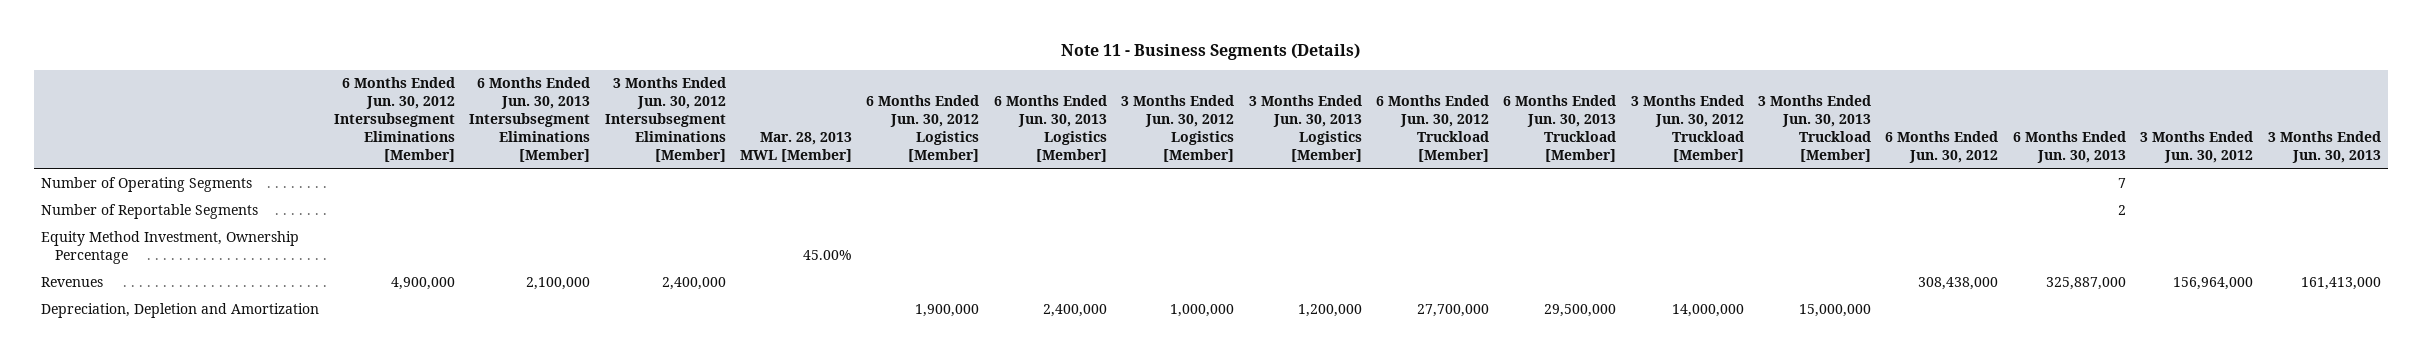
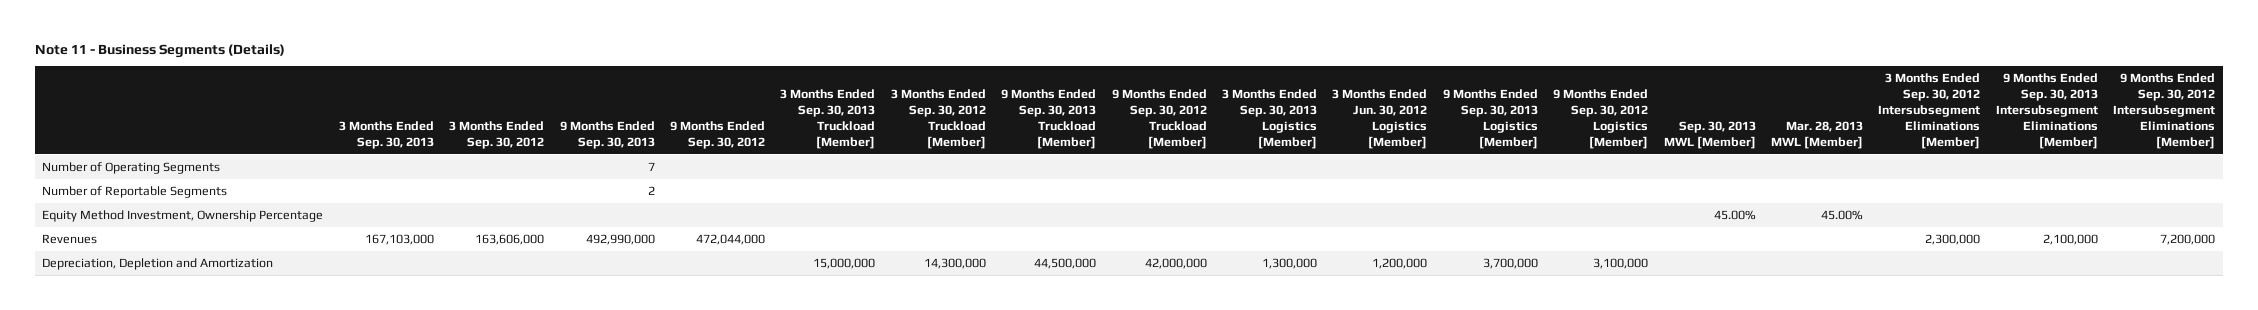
- | 6 Months Ended Jun. 30, 2012 Intersubsegment Eliminations [Member] | 6 Months Ended Jun. 30, 2013 Intersubsegment Eliminations [Member] | 3 Months Ended Jun. 30, 2012 Intersubsegment Eliminations [Member] | Mar. 28, 2013 MWL [Member] | 6 Months Ended Jun. 30, 2012 Logistics [Member] | 6 Months Ended Jun. 30, 2013 Logistics [Member] | 3 Months Ended Jun. 30, 2012 Logistics [Member] | 3 Months Ended Jun. 30, 2013 Logistics [Member] | 6 Months Ended Jun. 30, 2012 Truckload [Member] | 6 Months Ended Jun. 30, 2013 Truckload [Member] | 3 Months Ended Jun. 30, 2012 Truckload [Member] | 3 Months Ended Jun. 30, 2013 Truckload [Member] | 6 Months Ended Jun. 30, 2012 | 6 Months Ended Jun. 30, 2013 | 3 Months Ended Jun. 30, 2012 | 3 Months Ended Jun. 30, 2013
+ | 3 Months Ended Sep. 30, 2013 | 3 Months Ended Sep. 30, 2012 | 9 Months Ended Sep. 30, 2013 | 9 Months Ended Sep. 30, 2012 | 3 Months Ended Sep. 30, 2013 Truckload [Member] | 3 Months Ended Sep. 30, 2012 Truckload [Member] | 9 Months Ended Sep. 30, 2013 Truckload [Member] | 9 Months Ended Sep. 30, 2012 Truckload [Member] | 3 Months Ended Sep. 30, 2013 Logistics [Member] | 3 Months Ended Jun. 30, 2012 Logistics [Member] | 9 Months Ended Sep. 30, 2013 Logistics [Member] | 9 Months Ended Sep. 30, 2012 Logistics [Member] | Sep. 30, 2013 MWL [Member] | Mar. 28, 2013 MWL [Member] | 3 Months Ended Sep. 30, 2012 Intersubsegment Eliminations [Member] | 9 Months Ended Sep. 30, 2013 Intersubsegment Eliminations [Member] | 9 Months Ended Sep. 30, 2012 Intersubsegment Eliminations [Member]
- Depreciation, Depletion and Amortization | | | | | 1,900,000 | 2,400,000 | 1,000,000 | 1,200,000 | 27,700,000 | 29,500,000 | 14,000,000 | 15,000,000 | | | |
+ Depreciation, Depletion and Amortization | | | | | 15,000,000 | 14,300,000 | 44,500,000 | 42,000,000 | 1,300,000 | 1,200,000 | 3,700,000 | 3,100,000 | | | | |

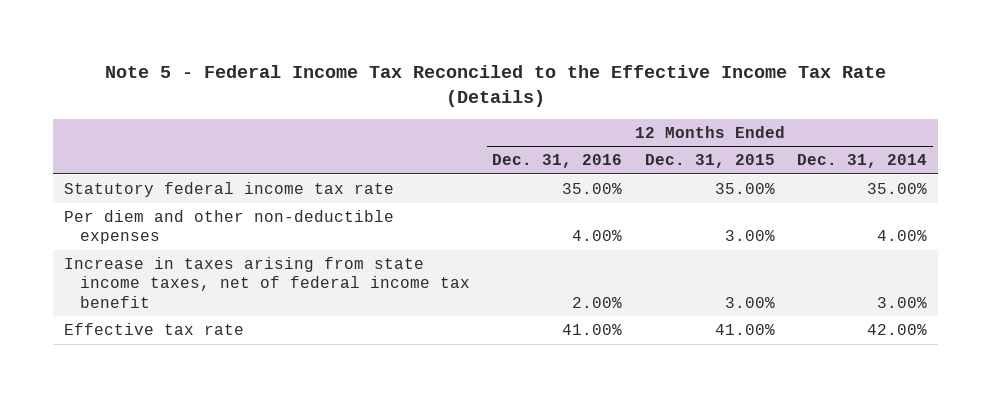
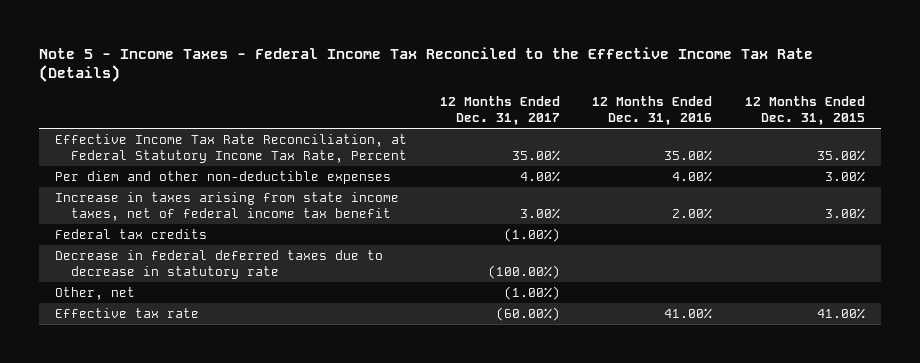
- Note 5 - Federal Income Tax Reconciled to the Effective Income Tax Rate (Details)
+ Note 5 - Income Taxes - Federal Income Tax Reconciled to the Effective Income Tax Rate (Details)
- | 12 Months Ended Dec. 31, 2016 | 12 Months Ended Dec. 31, 2015 | 12 Months Ended Dec. 31, 2014
+ | 12 Months Ended Dec. 31, 2017 | 12 Months Ended Dec. 31, 2016 | 12 Months Ended Dec. 31, 2015
- Statutory federal income tax rate | 35.00% | 35.00% | 35.00%
+ Effective Income Tax Rate Reconciliation, at Federal Statutory Income Tax Rate, Percent | 35.00% | 35.00% | 35.00%
+ Federal tax credits | (1.00%) | |
+ Decrease in federal deferred taxes due to decrease in statutory rate | (100.00%) | |
+ Other, net | (1.00%) | |

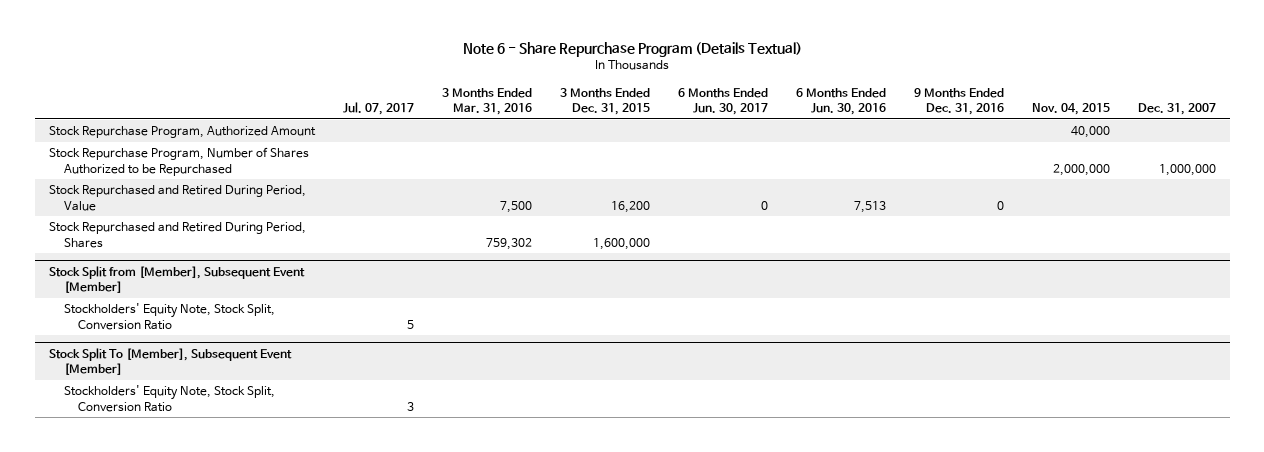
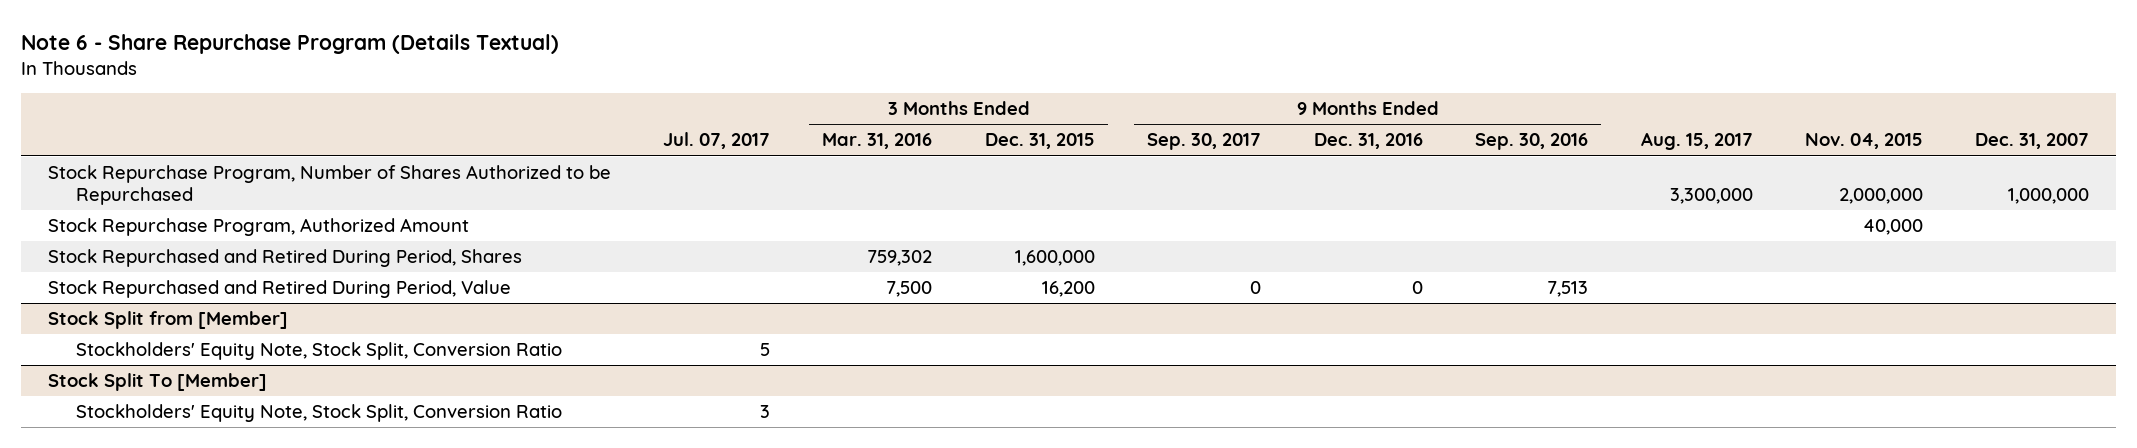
- | Jul. 07, 2017 | 3 Months Ended Mar. 31, 2016 | 3 Months Ended Dec. 31, 2015 | 6 Months Ended Jun. 30, 2017 | 6 Months Ended Jun. 30, 2016 | 9 Months Ended Dec. 31, 2016 | Nov. 04, 2015 | Dec. 31, 2007
+ | Jul. 07, 2017 | 3 Months Ended Mar. 31, 2016 | 3 Months Ended Dec. 31, 2015 | 9 Months Ended Sep. 30, 2017 | 9 Months Ended Dec. 31, 2016 | 9 Months Ended Sep. 30, 2016 | Aug. 15, 2017 | Nov. 04, 2015 | Dec. 31, 2007
moved down: Stock Repurchase Program, Authorized Amount | | | | | | | | 40,000 |
- Stock Split from [Member], Subsequent Event [Member]
moved down: Stock Repurchased and Retired During Period, Value | | 7,500 | 16,200 | 0 | 0 | 7,513 | | |
+ Stock Split from [Member]
- Stock Split To [Member], Subsequent Event [Member]
+ Stock Split To [Member]

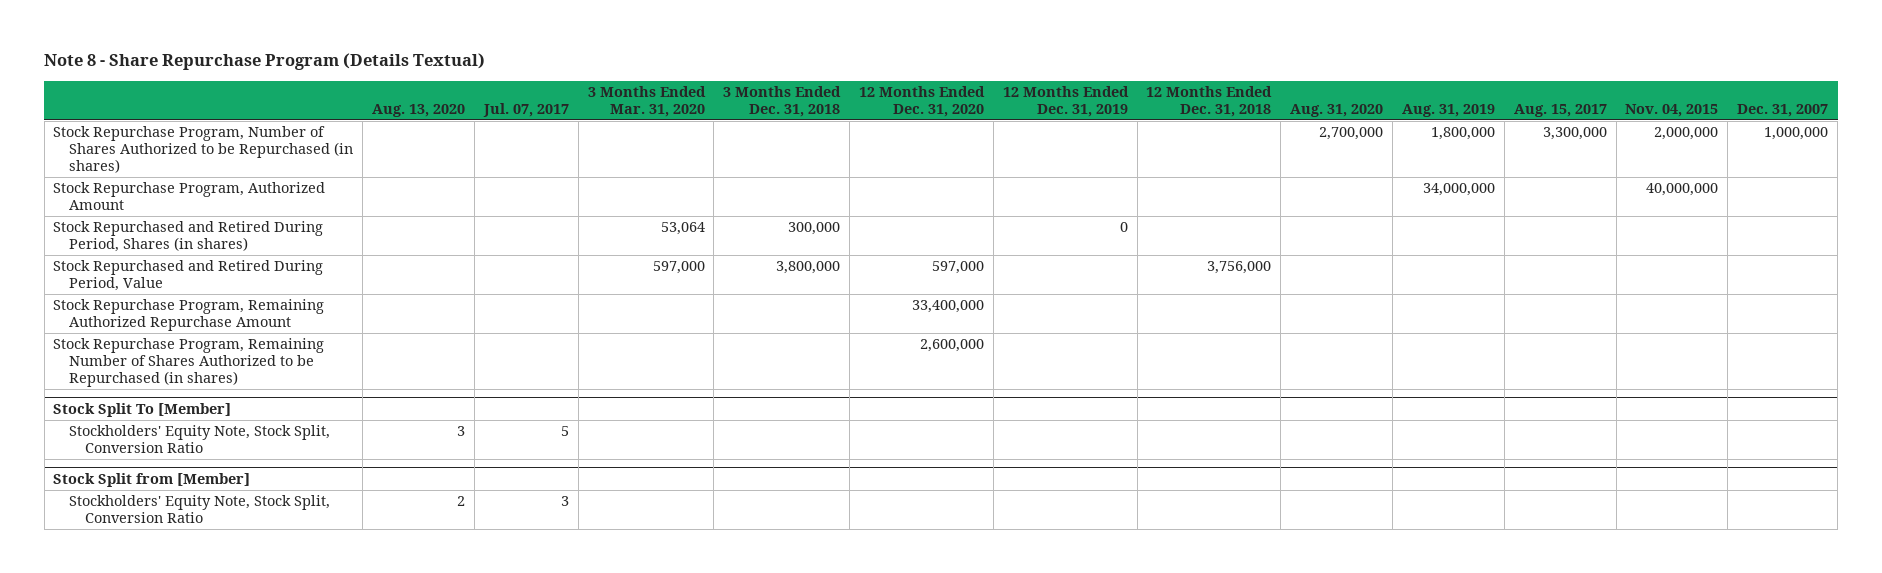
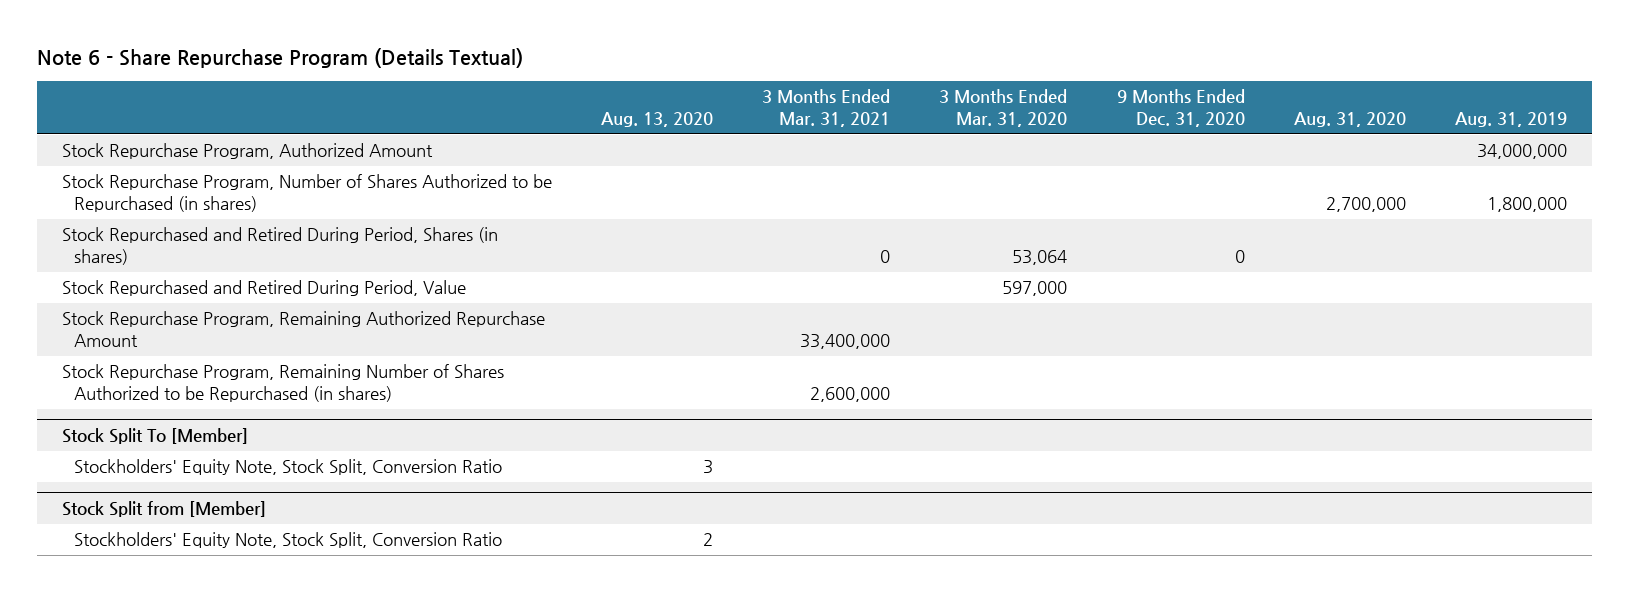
- Note 8 - Share Repurchase Program (Details Textual)
+ Note 6 - Share Repurchase Program (Details Textual)
- | Aug. 13, 2020 | Jul. 07, 2017 | 3 Months Ended Mar. 31, 2020 | 3 Months Ended Dec. 31, 2018 | 12 Months Ended Dec. 31, 2020 | 12 Months Ended Dec. 31, 2019 | 12 Months Ended Dec. 31, 2018 | Aug. 31, 2020 | Aug. 31, 2019 | Aug. 15, 2017 | Nov. 04, 2015 | Dec. 31, 2007
+ | Aug. 13, 2020 | 3 Months Ended Mar. 31, 2021 | 3 Months Ended Mar. 31, 2020 | 9 Months Ended Dec. 31, 2020 | Aug. 31, 2020 | Aug. 31, 2019
moved down: Stock Repurchase Program, Number of Shares Authorized to be Repurchased (in shares) | | | | | 2,700,000 | 1,800,000

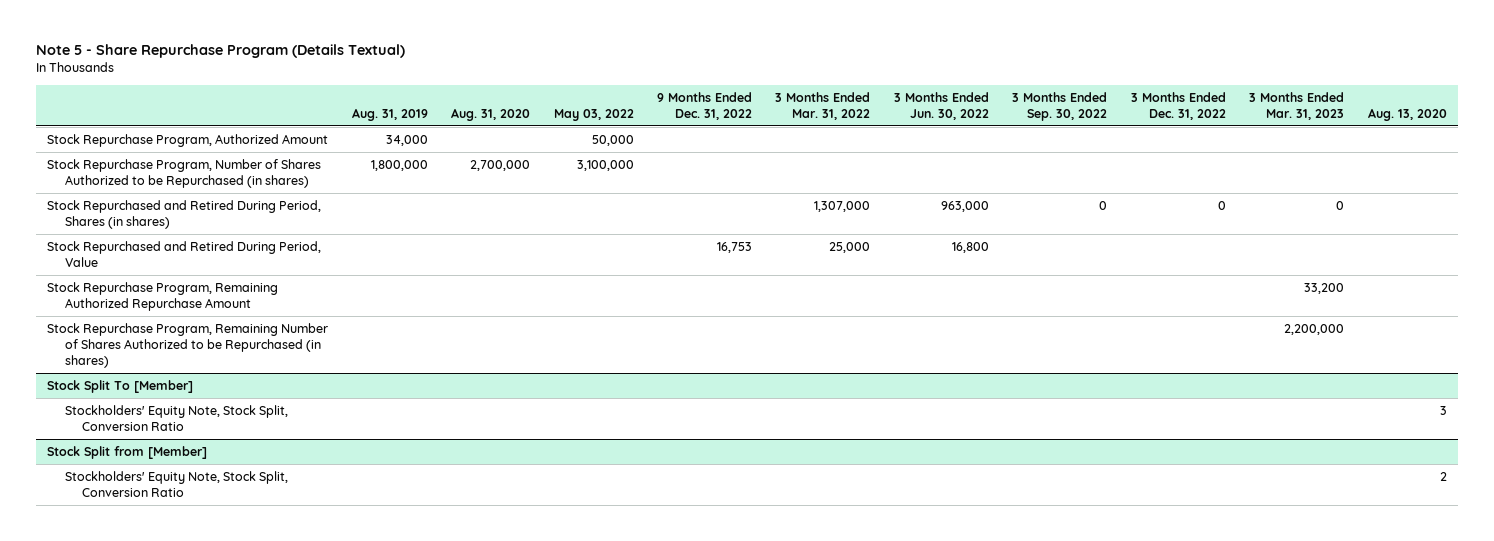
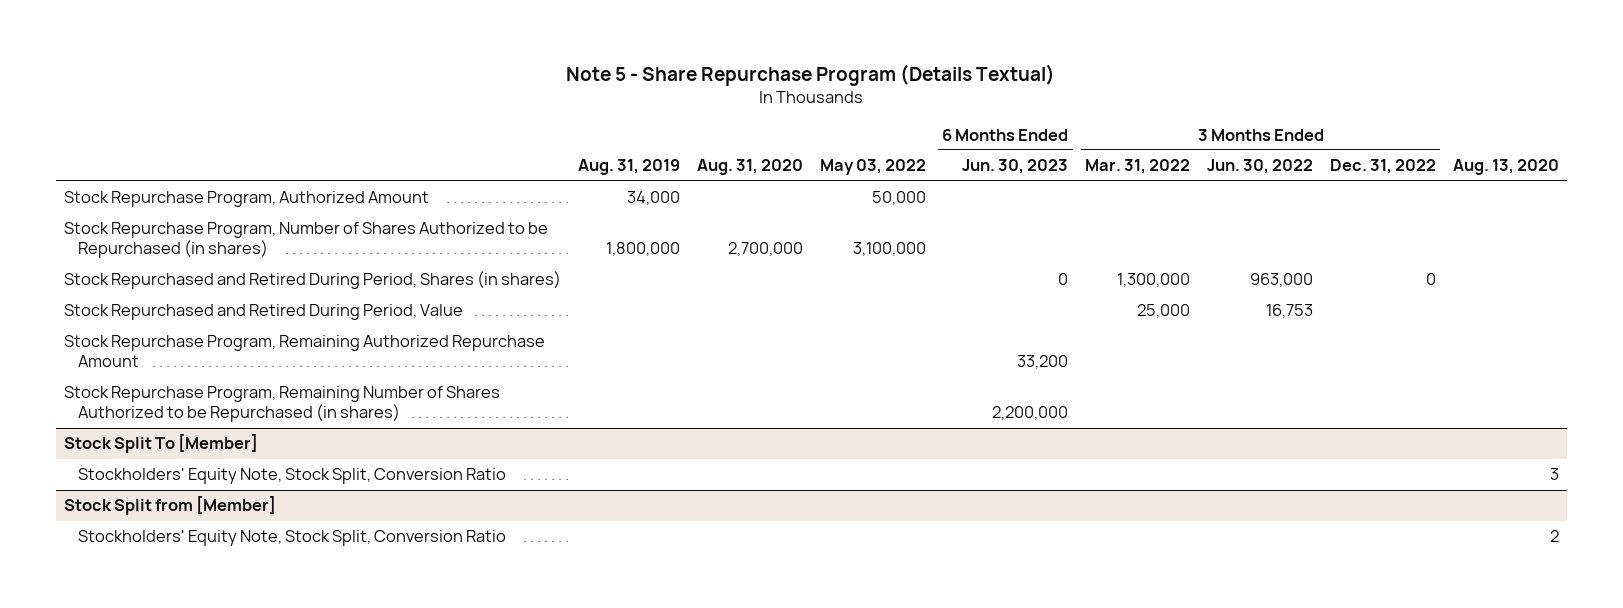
- | Aug. 31, 2019 | Aug. 31, 2020 | May 03, 2022 | 9 Months Ended Dec. 31, 2022 | 3 Months Ended Mar. 31, 2022 | 3 Months Ended Jun. 30, 2022 | 3 Months Ended Sep. 30, 2022 | 3 Months Ended Dec. 31, 2022 | 3 Months Ended Mar. 31, 2023 | Aug. 13, 2020
+ | Aug. 31, 2019 | Aug. 31, 2020 | May 03, 2022 | 6 Months Ended Jun. 30, 2023 | 3 Months Ended Mar. 31, 2022 | 3 Months Ended Jun. 30, 2022 | 3 Months Ended Dec. 31, 2022 | Aug. 13, 2020
- Stock Repurchased and Retired During Period, Shares (in shares) | | | | | 1,307,000 | 963,000 | 0 | 0 | 0 |
- Stock Repurchased and Retired During Period, Value | | | | 16,753 | 25,000 | 16,800 | | | |
+ Stock Repurchased and Retired During Period, Shares (in shares) | | | | 0 | 1,300,000 | 963,000 | 0 |
+ Stock Repurchased and Retired During Period, Value | | | | | 25,000 | 16,753 | |

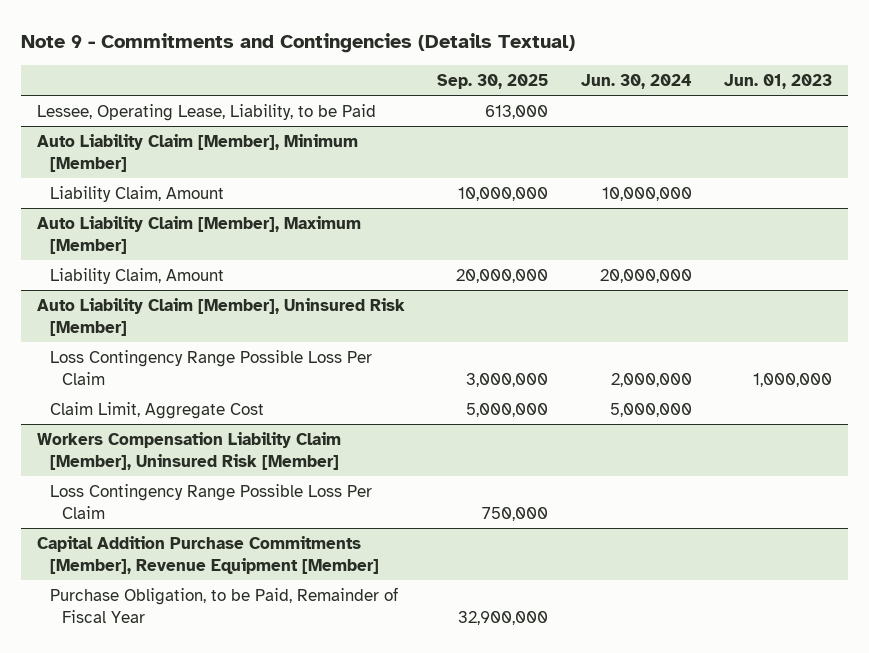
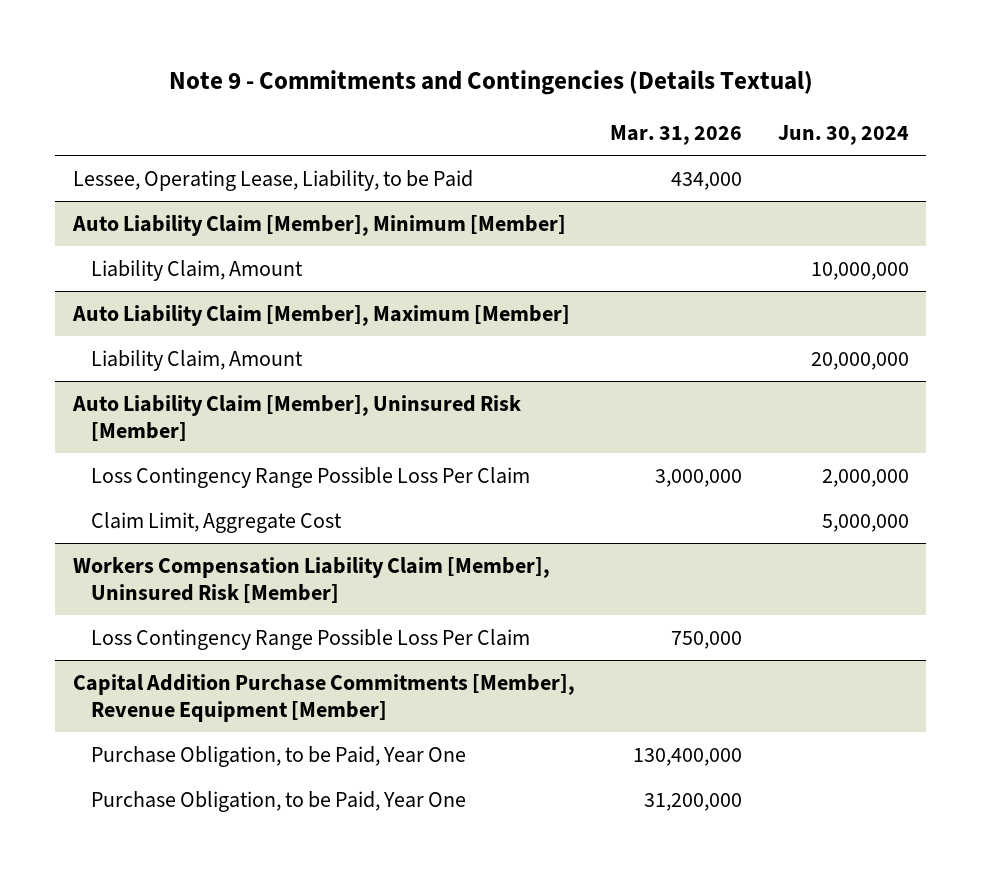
- | Sep. 30, 2025 | Jun. 30, 2024 | Jun. 01, 2023
+ | Mar. 31, 2026 | Jun. 30, 2024
@ Capital Addition Purchase Commitments [Member], Revenue Equipment [Member]
- Purchase Obligation, to be Paid, Remainder of Fiscal Year | 32,900,000 | |
+ Purchase Obligation, to be Paid, Year One | 130,400,000 |
+ Purchase Obligation, to be Paid, Year One | 31,200,000 |

